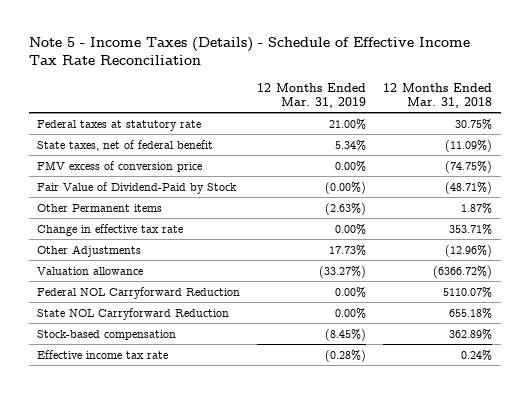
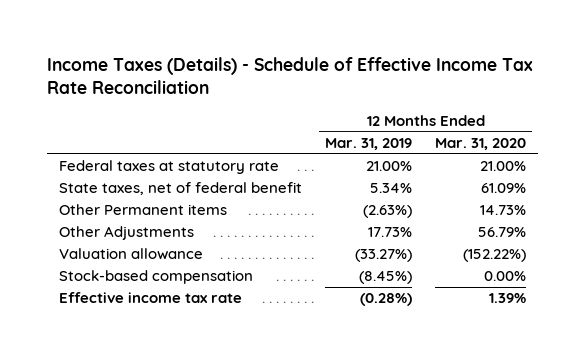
- Note 5 - Income Taxes (Details) - Schedule of Effective Income Tax Rate Reconciliation
+ Income Taxes (Details) - Schedule of Effective Income Tax Rate Reconciliation
- | 12 Months Ended Mar. 31, 2019 | 12 Months Ended Mar. 31, 2018
+ | 12 Months Ended Mar. 31, 2019 | 12 Months Ended Mar. 31, 2020
- FMV excess of conversion price | 0.00% | (74.75%)
- Fair Value of Dividend-Paid by Stock | (0.00%) | (48.71%)
- Change in effective tax rate | 0.00% | 353.71%
- Federal NOL Carryforward Reduction | 0.00% | 5110.07%
- State NOL Carryforward Reduction | 0.00% | 655.18%

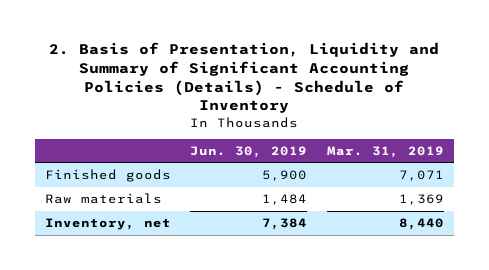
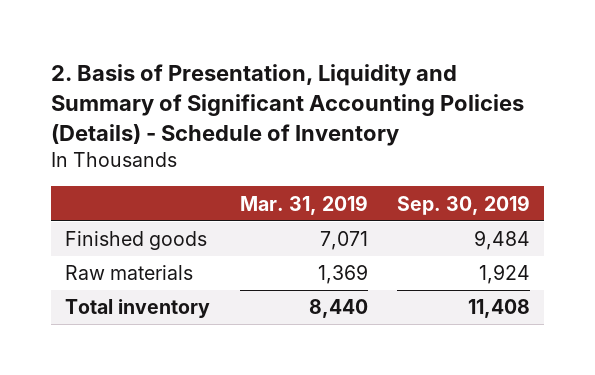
- | Jun. 30, 2019 | Mar. 31, 2019
+ | Mar. 31, 2019 | Sep. 30, 2019
- Inventory, net | 7,384 | 8,440
+ Total inventory | 8,440 | 11,408

